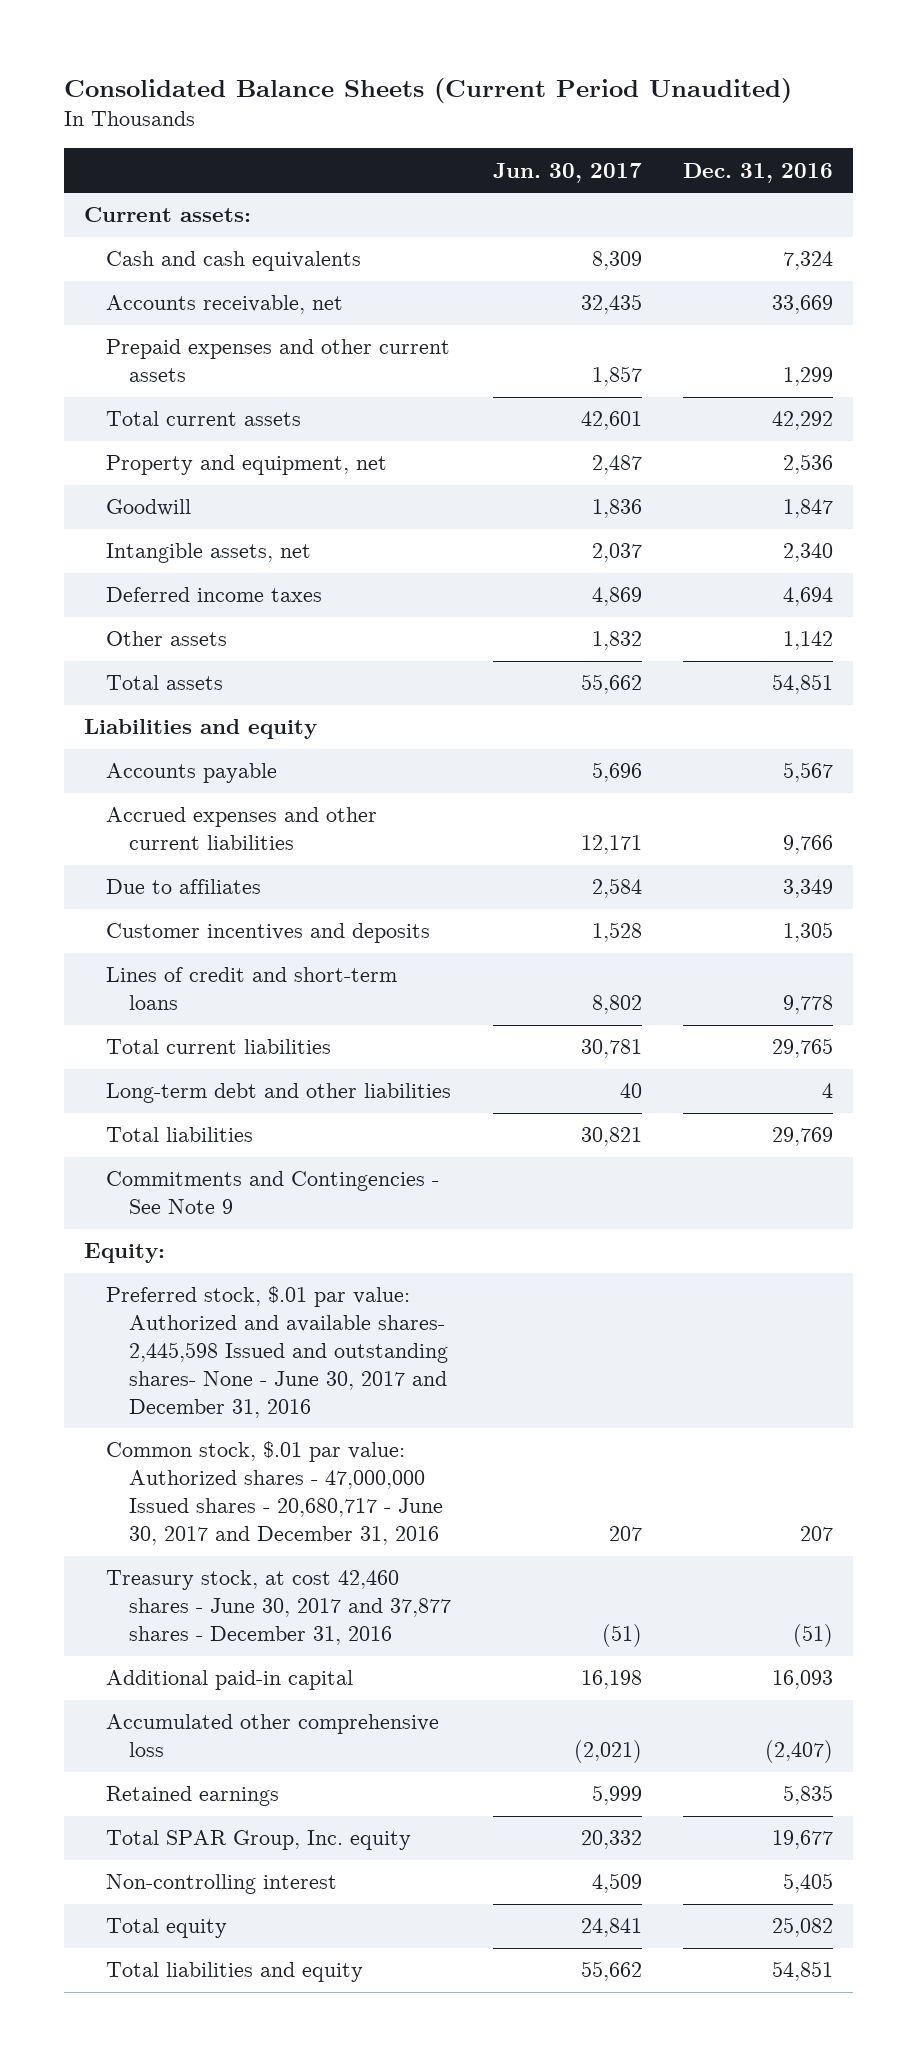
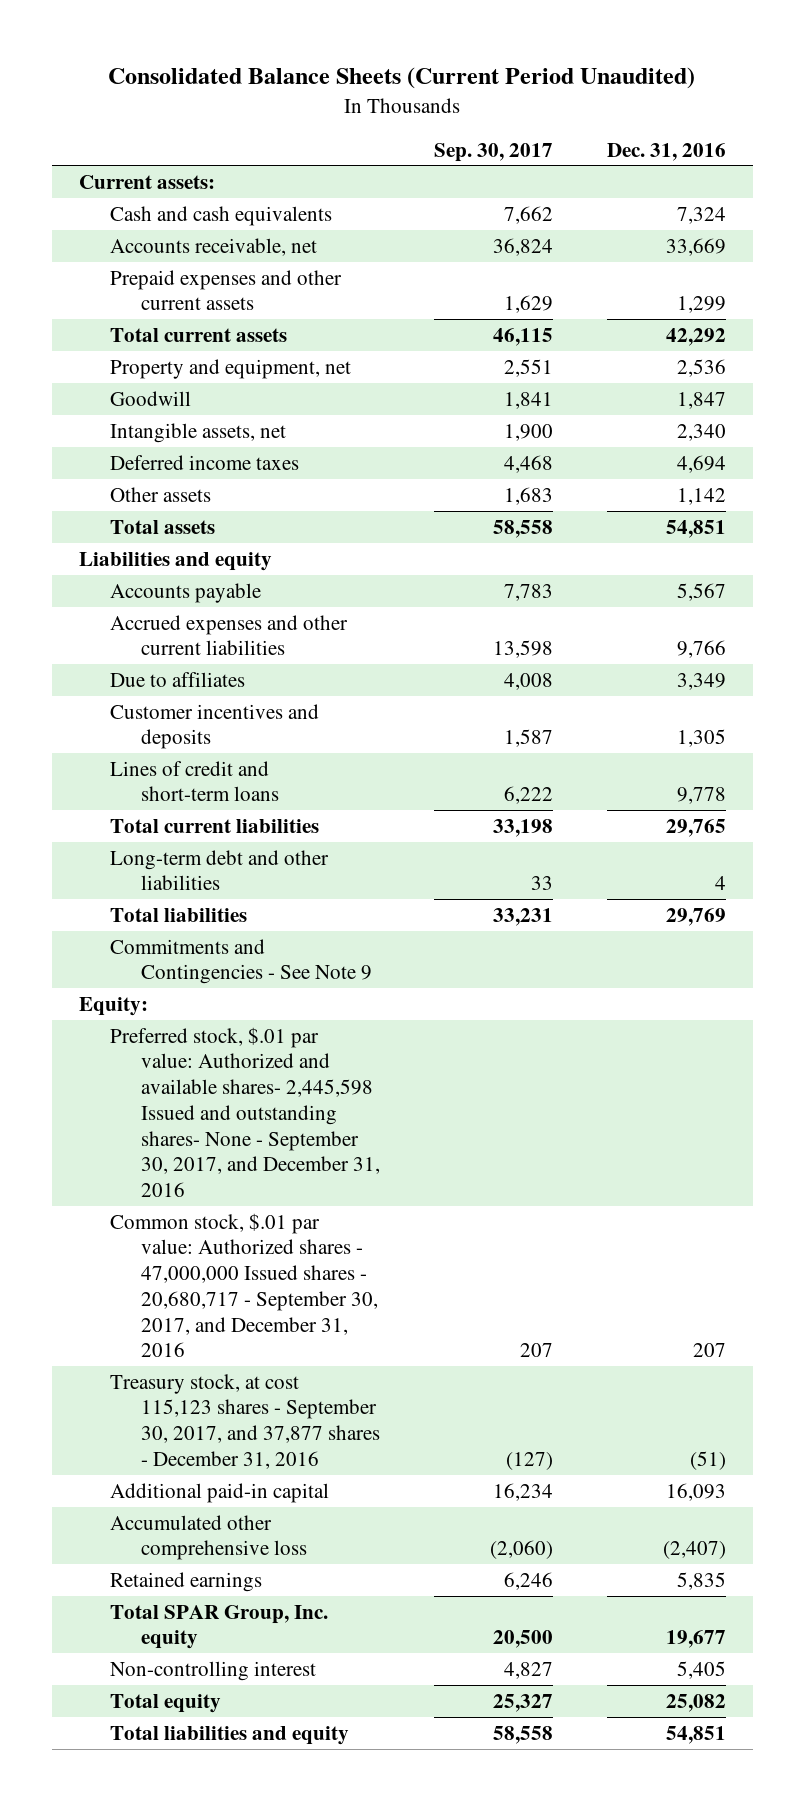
- | Jun. 30, 2017 | Dec. 31, 2016
+ | Sep. 30, 2017 | Dec. 31, 2016
- Preferred stock, $.01 par value: Authorized and available shares- 2,445,598 Issued and outstanding shares- None - June 30, 2017 and December 31, 2016
- Common stock, $.01 par value: Authorized shares - 47,000,000 Issued shares - 20,680,717 - June 30, 2017 and December 31, 2016 | 207 | 207
- Treasury stock, at cost 42,460 shares - June 30, 2017 and 37,877 shares - December 31, 2016 | (51) | (51)
+ Preferred stock, $.01 par value: Authorized and available shares- 2,445,598 Issued and outstanding shares- None - September 30, 2017, and December 31, 2016
+ Common stock, $.01 par value: Authorized shares - 47,000,000 Issued shares - 20,680,717 - September 30, 2017, and December 31, 2016 | 207 | 207
+ Treasury stock, at cost 115,123 shares - September 30, 2017, and 37,877 shares - December 31, 2016 | (127) | (51)

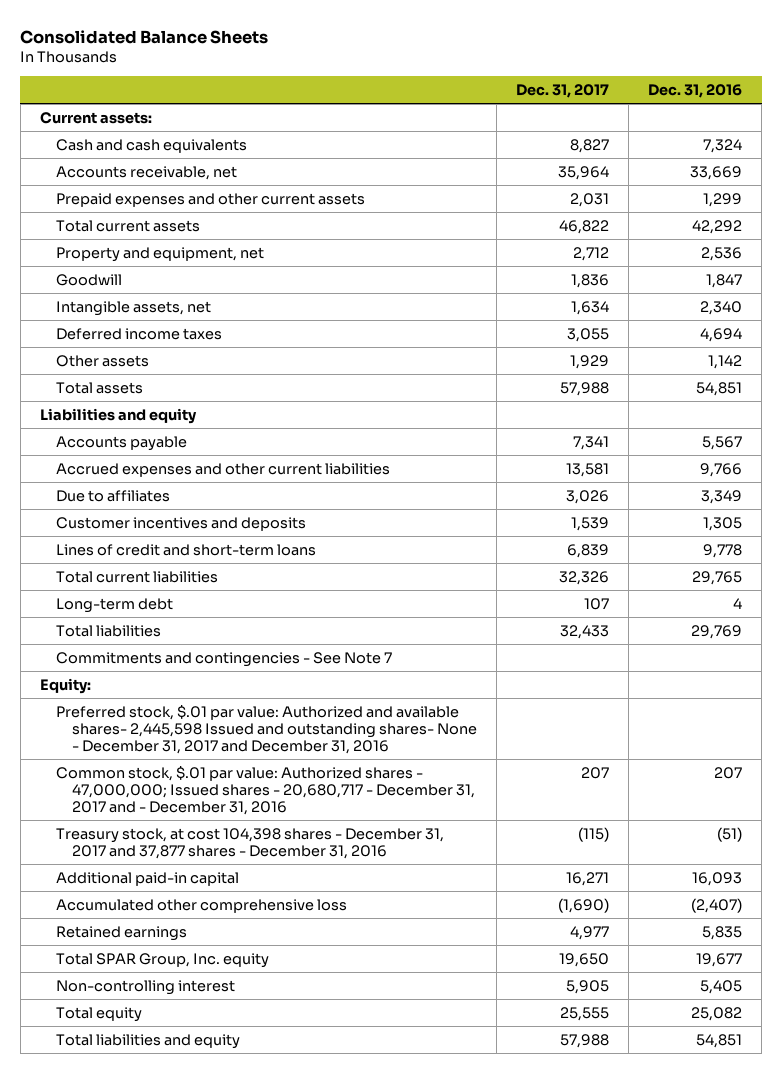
- Consolidated Balance Sheets (Current Period Unaudited)
+ Consolidated Balance Sheets
- | Sep. 30, 2017 | Dec. 31, 2016
+ | Dec. 31, 2017 | Dec. 31, 2016
- Long-term debt and other liabilities | 33 | 4
+ Long-term debt | 107 | 4
- Commitments and Contingencies - See Note 9
+ Commitments and contingencies - See Note 7
- Preferred stock, $.01 par value: Authorized and available shares- 2,445,598 Issued and outstanding shares- None - September 30, 2017, and December 31, 2016
- Common stock, $.01 par value: Authorized shares - 47,000,000 Issued shares - 20,680,717 - September 30, 2017, and December 31, 2016 | 207 | 207
- Treasury stock, at cost 115,123 shares - September 30, 2017, and 37,877 shares - December 31, 2016 | (127) | (51)
+ Preferred stock, $.01 par value: Authorized and available shares- 2,445,598 Issued and outstanding shares- None - December 31, 2017 and December 31, 2016
+ Common stock, $.01 par value: Authorized shares - 47,000,000; Issued shares - 20,680,717 - December 31, 2017 and - December 31, 2016 | 207 | 207
+ Treasury stock, at cost 104,398 shares - December 31, 2017 and 37,877 shares - December 31, 2016 | (115) | (51)

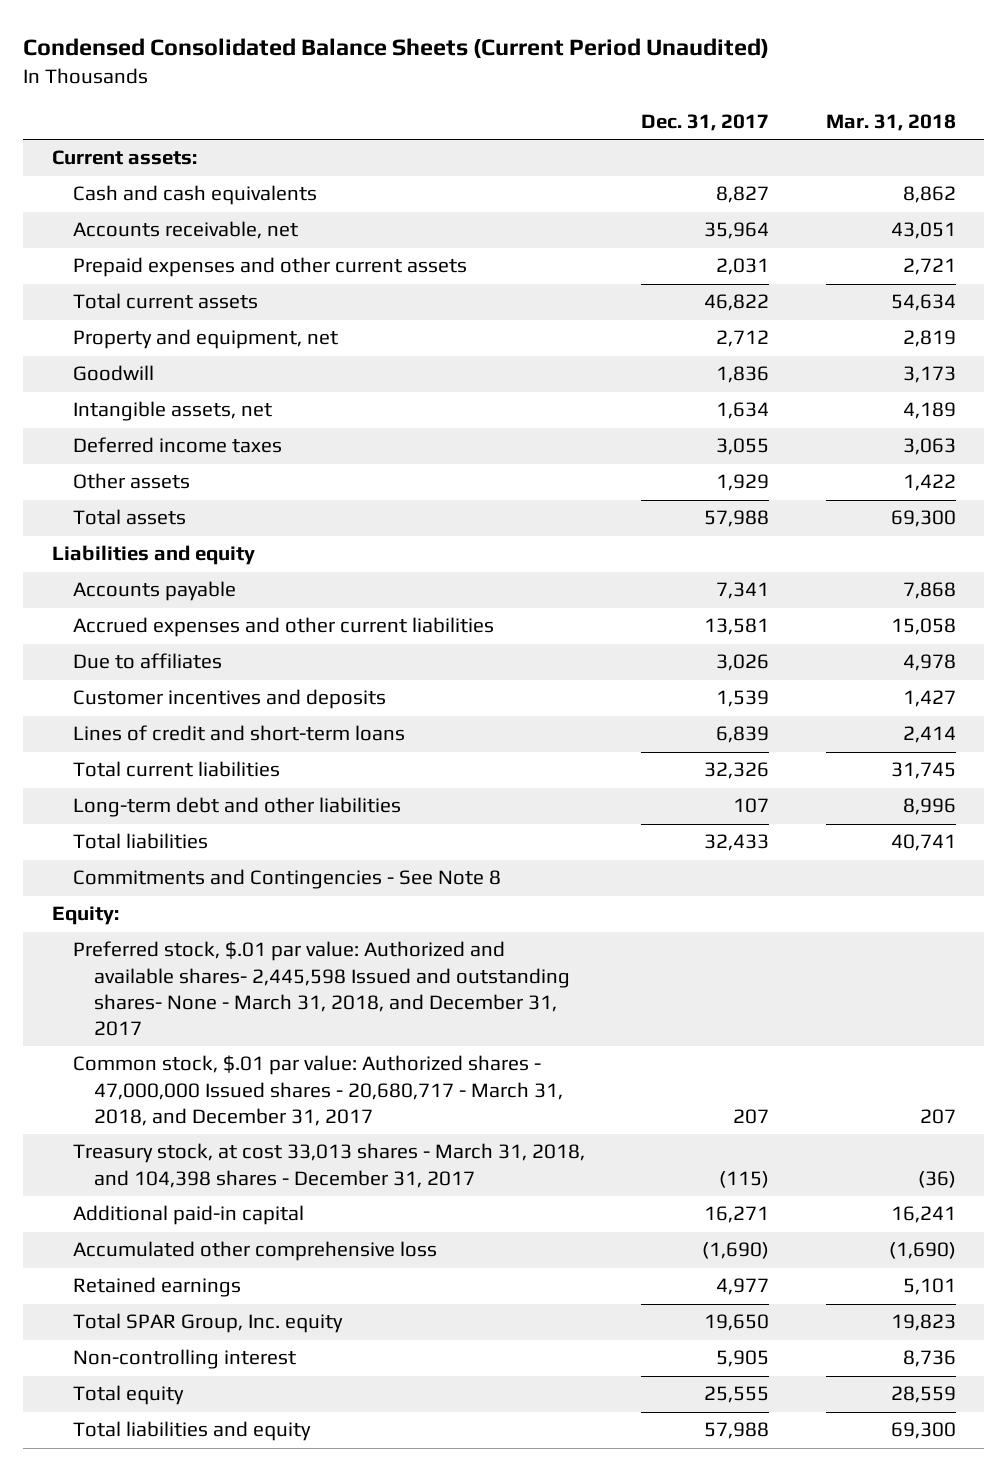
- Consolidated Balance Sheets
+ Condensed Consolidated Balance Sheets (Current Period Unaudited)
- | Dec. 31, 2017 | Dec. 31, 2016
+ | Dec. 31, 2017 | Mar. 31, 2018
- Long-term debt | 107 | 4
+ Long-term debt and other liabilities | 107 | 8,996
- Commitments and contingencies - See Note 7
+ Commitments and Contingencies - See Note 8
- Preferred stock, $.01 par value: Authorized and available shares- 2,445,598 Issued and outstanding shares- None - December 31, 2017 and December 31, 2016
- Common stock, $.01 par value: Authorized shares - 47,000,000; Issued shares - 20,680,717 - December 31, 2017 and - December 31, 2016 | 207 | 207
- Treasury stock, at cost 104,398 shares - December 31, 2017 and 37,877 shares - December 31, 2016 | (115) | (51)
+ Preferred stock, $.01 par value: Authorized and available shares- 2,445,598 Issued and outstanding shares- None - March 31, 2018, and December 31, 2017
+ Common stock, $.01 par value: Authorized shares - 47,000,000 Issued shares - 20,680,717 - March 31, 2018, and December 31, 2017 | 207 | 207
+ Treasury stock, at cost 33,013 shares - March 31, 2018, and 104,398 shares - December 31, 2017 | (115) | (36)

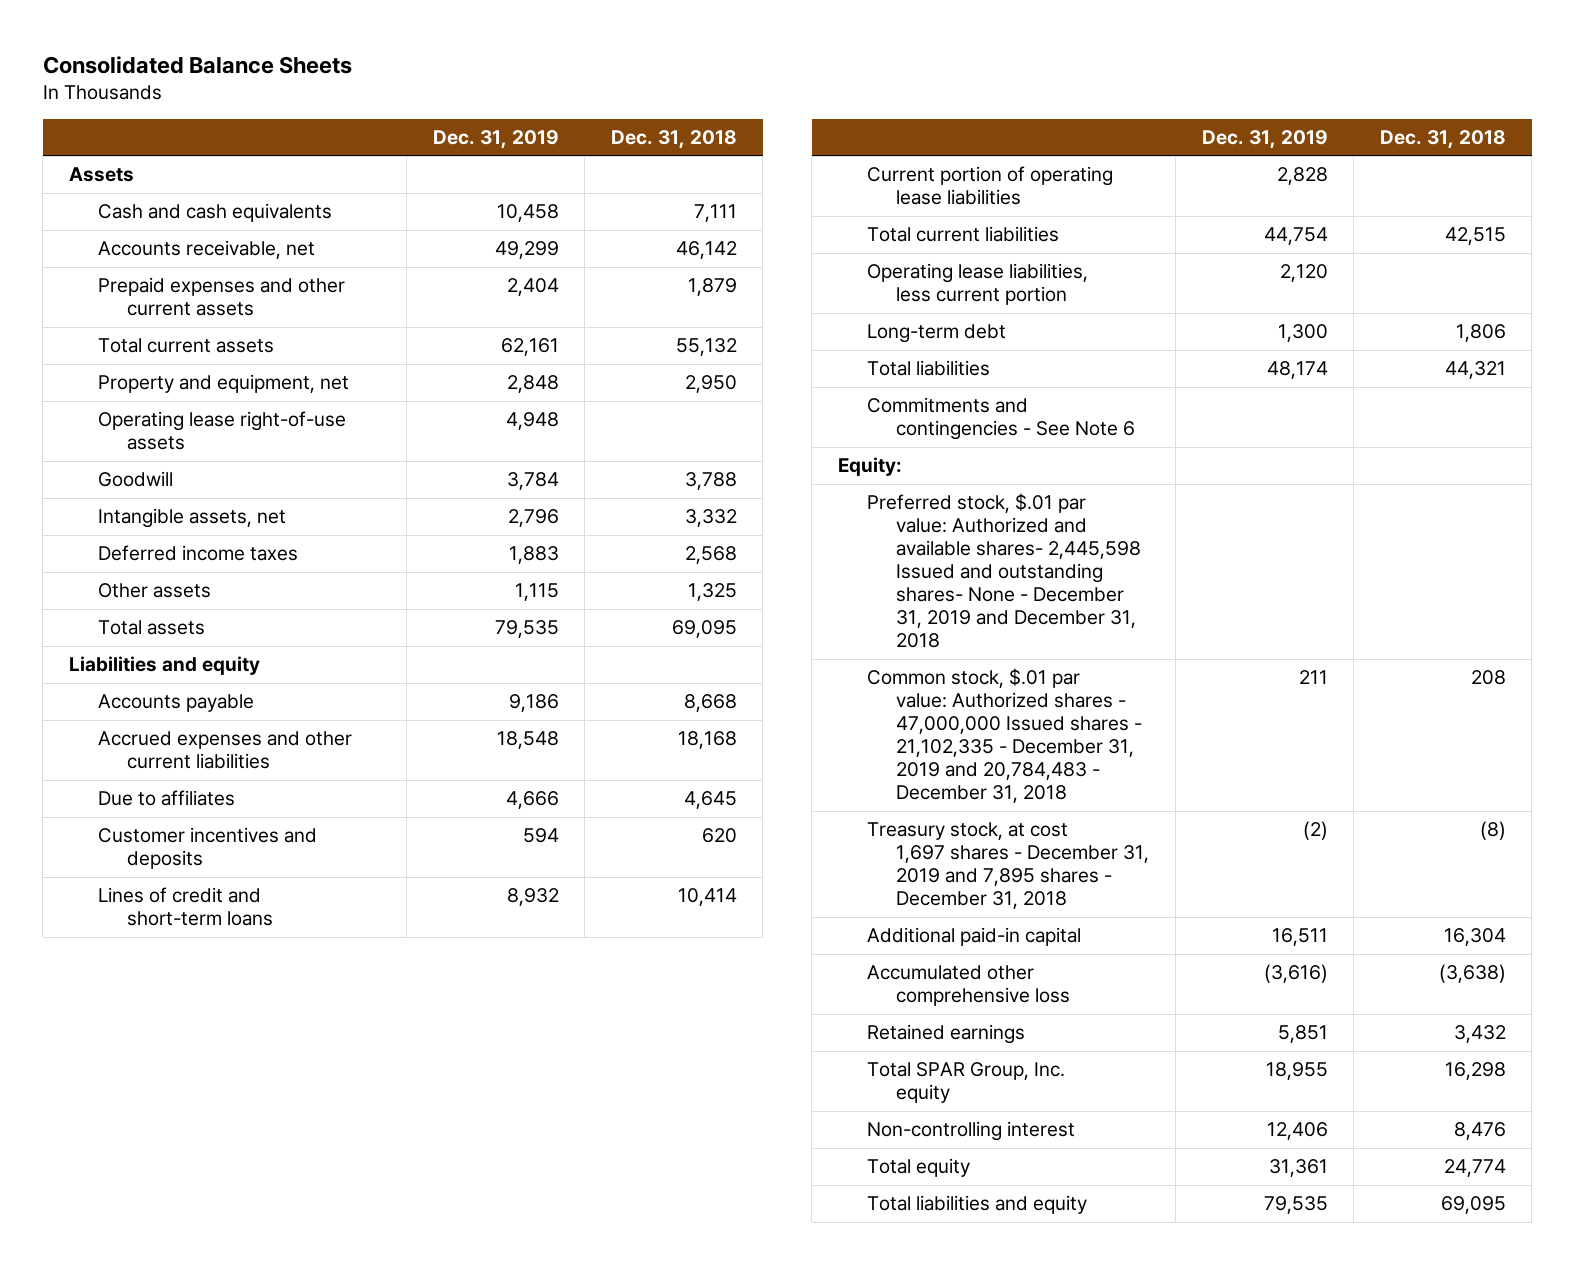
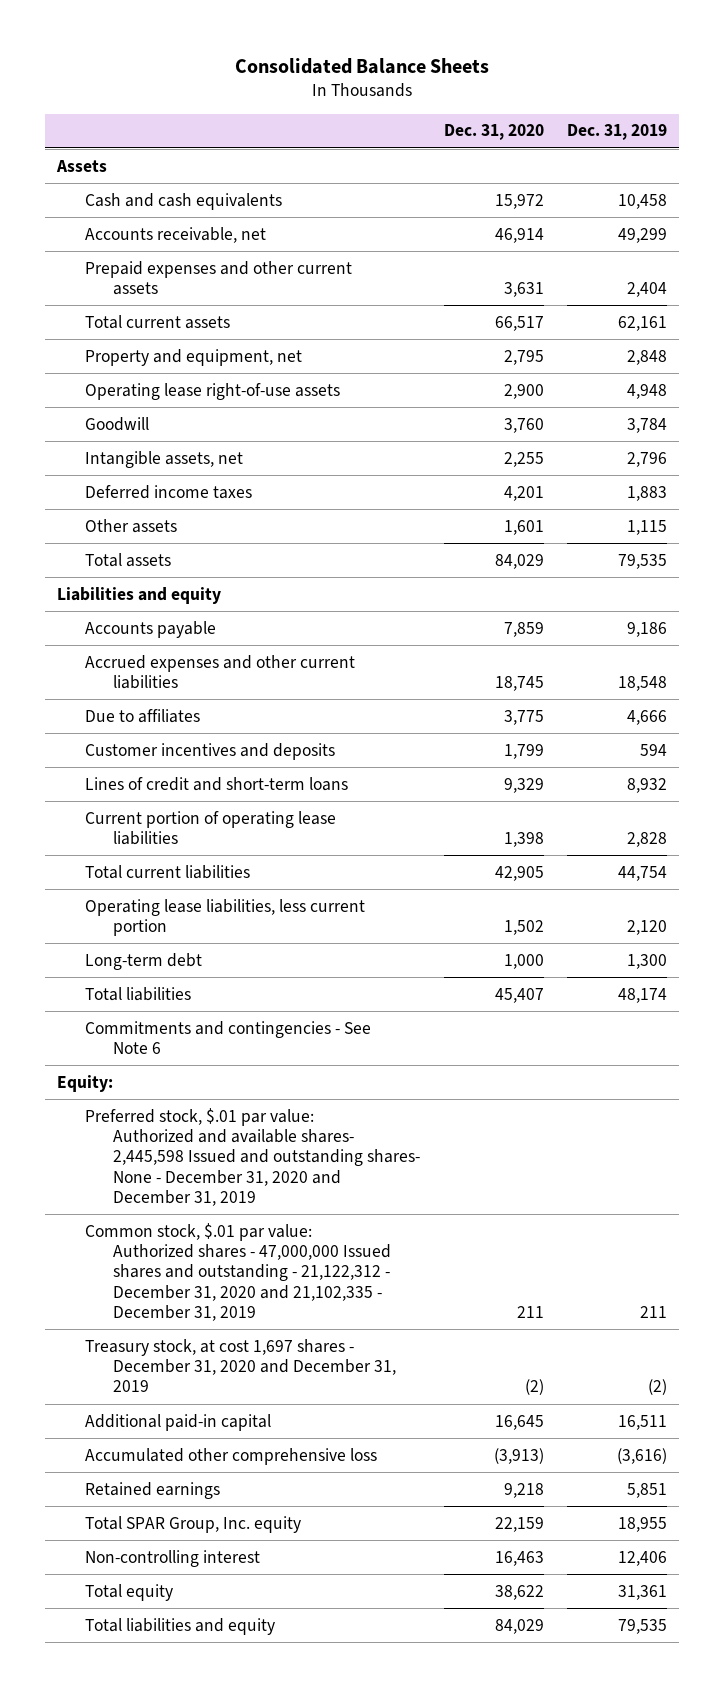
- | Dec. 31, 2019 | Dec. 31, 2018
+ | Dec. 31, 2020 | Dec. 31, 2019
- Preferred stock, $.01 par value: Authorized and available shares- 2,445,598 Issued and outstanding shares- None - December 31, 2019 and December 31, 2018
- Common stock, $.01 par value: Authorized shares - 47,000,000 Issued shares - 21,102,335 - December 31, 2019 and 20,784,483 - December 31, 2018 | 211 | 208
- Treasury stock, at cost 1,697 shares - December 31, 2019 and 7,895 shares - December 31, 2018 | (2) | (8)
+ Preferred stock, $.01 par value: Authorized and available shares- 2,445,598 Issued and outstanding shares- None - December 31, 2020 and December 31, 2019
+ Common stock, $.01 par value: Authorized shares - 47,000,000 Issued shares and outstanding - 21,122,312 - December 31, 2020 and 21,102,335 - December 31, 2019 | 211 | 211
+ Treasury stock, at cost 1,697 shares - December 31, 2020 and December 31, 2019 | (2) | (2)

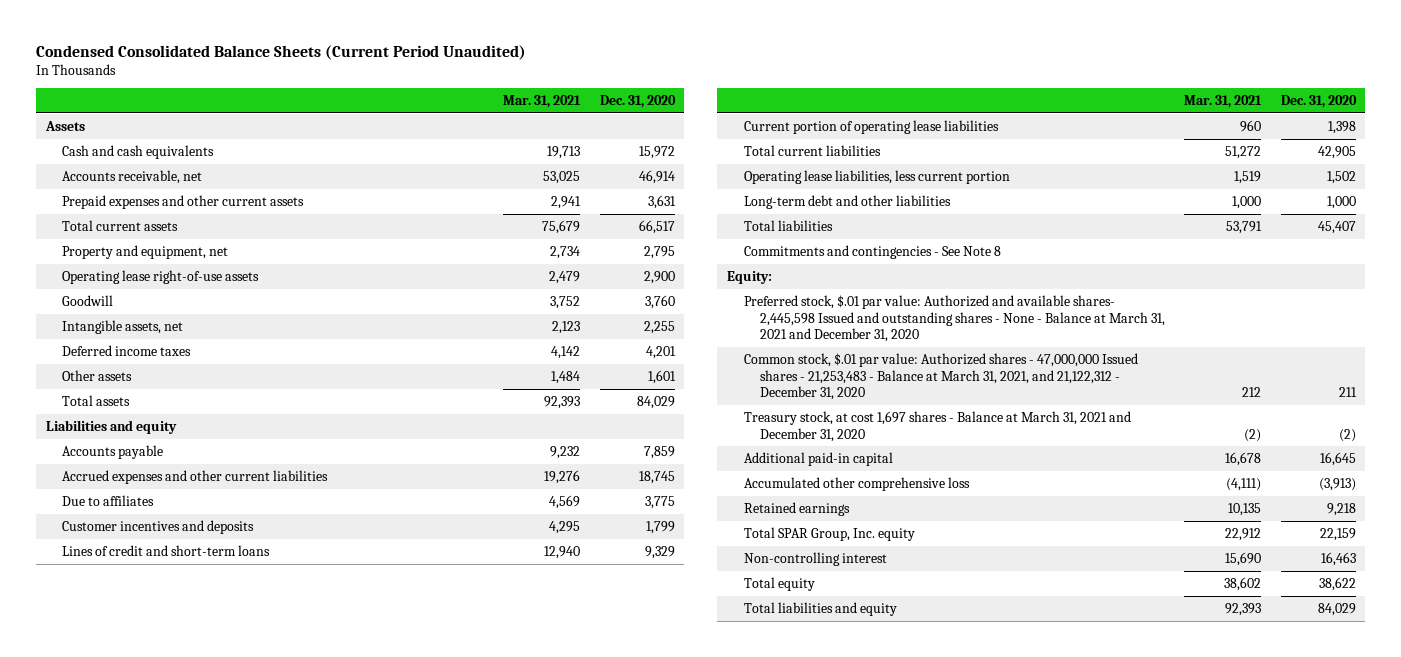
- Consolidated Balance Sheets
+ Condensed Consolidated Balance Sheets (Current Period Unaudited)
- | Dec. 31, 2020 | Dec. 31, 2019
+ | Mar. 31, 2021 | Dec. 31, 2020
- Long-term debt | 1,000 | 1,300
+ Long-term debt and other liabilities | 1,000 | 1,000
- Commitments and contingencies - See Note 6
+ Commitments and contingencies - See Note 8
- Preferred stock, $.01 par value: Authorized and available shares- 2,445,598 Issued and outstanding shares- None - December 31, 2020 and December 31, 2019
- Common stock, $.01 par value: Authorized shares - 47,000,000 Issued shares and outstanding - 21,122,312 - December 31, 2020 and 21,102,335 - December 31, 2019 | 211 | 211
- Treasury stock, at cost 1,697 shares - December 31, 2020 and December 31, 2019 | (2) | (2)
+ Preferred stock, $.01 par value: Authorized and available shares- 2,445,598 Issued and outstanding shares - None - Balance at March 31, 2021 and December 31, 2020
+ Common stock, $.01 par value: Authorized shares - 47,000,000 Issued shares - 21,253,483 - Balance at March 31, 2021, and 21,122,312 - December 31, 2020 | 212 | 211
+ Treasury stock, at cost 1,697 shares - Balance at March 31, 2021 and December 31, 2020 | (2) | (2)

